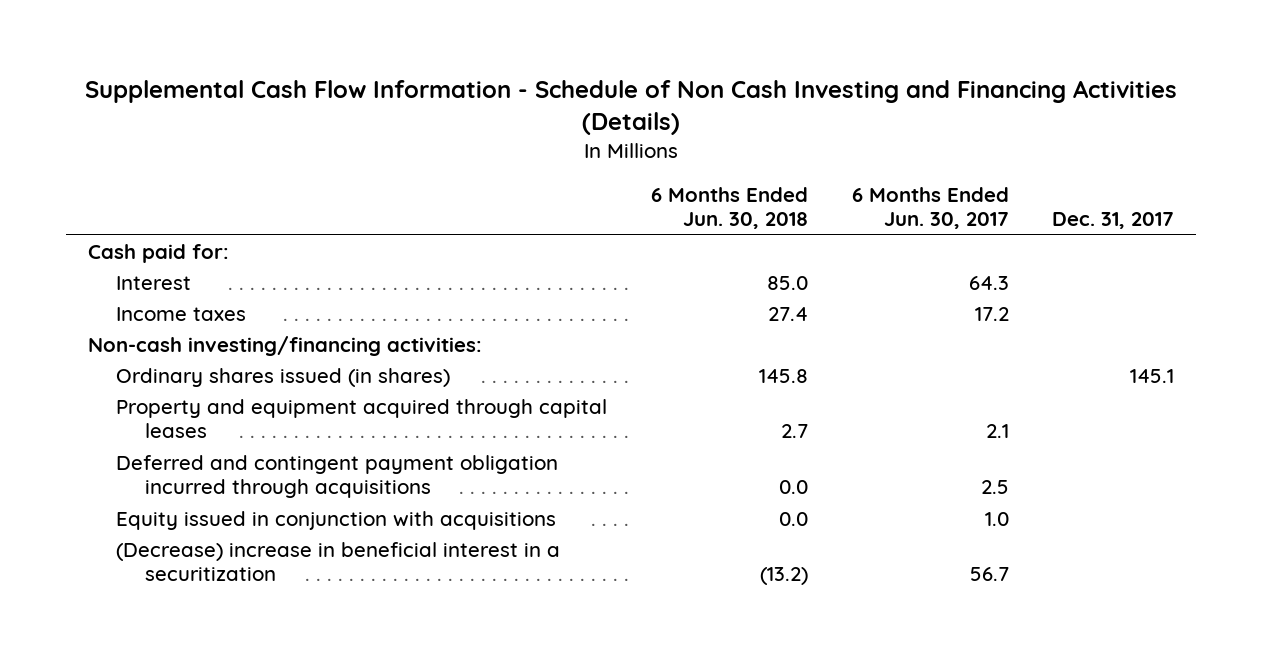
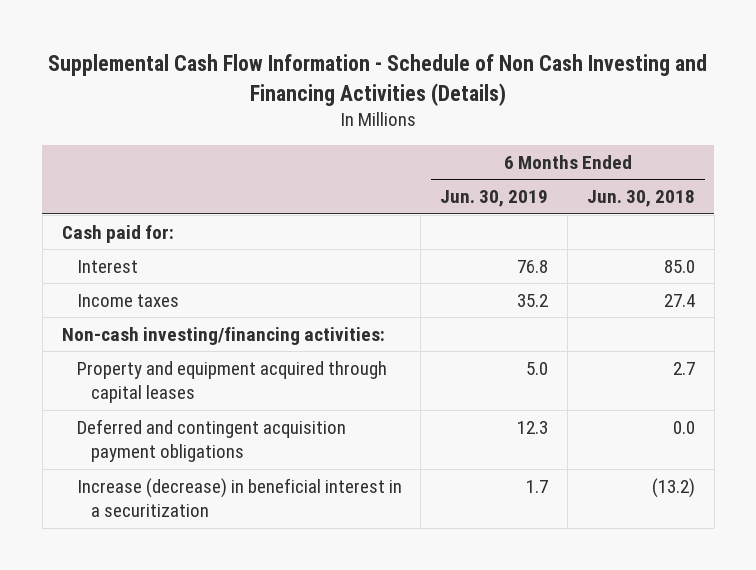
- | 6 Months Ended Jun. 30, 2018 | 6 Months Ended Jun. 30, 2017 | Dec. 31, 2017
+ | 6 Months Ended Jun. 30, 2019 | 6 Months Ended Jun. 30, 2018
- Ordinary shares issued (in shares) | 145.8 | | 145.1
- Deferred and contingent payment obligation incurred through acquisitions | 0.0 | 2.5 |
- Equity issued in conjunction with acquisitions | 0.0 | 1.0 |
- (Decrease) increase in beneficial interest in a securitization | (13.2) | 56.7 |
+ Deferred and contingent acquisition payment obligations | 12.3 | 0.0
+ Increase (decrease) in beneficial interest in a securitization | 1.7 | (13.2)

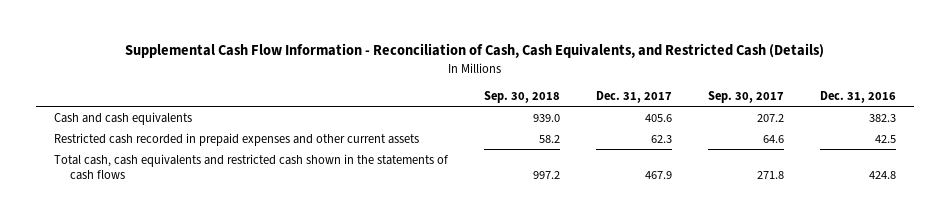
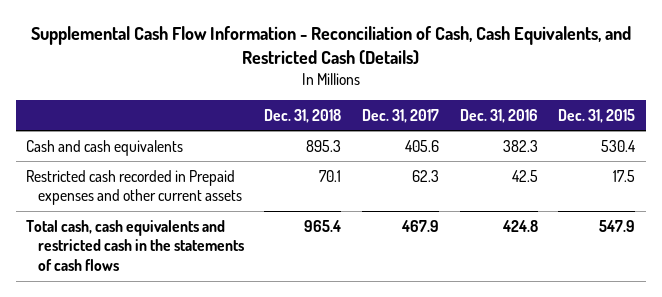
- | Sep. 30, 2018 | Dec. 31, 2017 | Sep. 30, 2017 | Dec. 31, 2016
+ | Dec. 31, 2018 | Dec. 31, 2017 | Dec. 31, 2016 | Dec. 31, 2015
- Restricted cash recorded in prepaid expenses and other current assets | 58.2 | 62.3 | 64.6 | 42.5
- Total cash, cash equivalents and restricted cash shown in the statements of cash flows | 997.2 | 467.9 | 271.8 | 424.8
+ Restricted cash recorded in Prepaid expenses and other current assets | 70.1 | 62.3 | 42.5 | 17.5
+ Total cash, cash equivalents and restricted cash in the statements of cash flows | 965.4 | 467.9 | 424.8 | 547.9

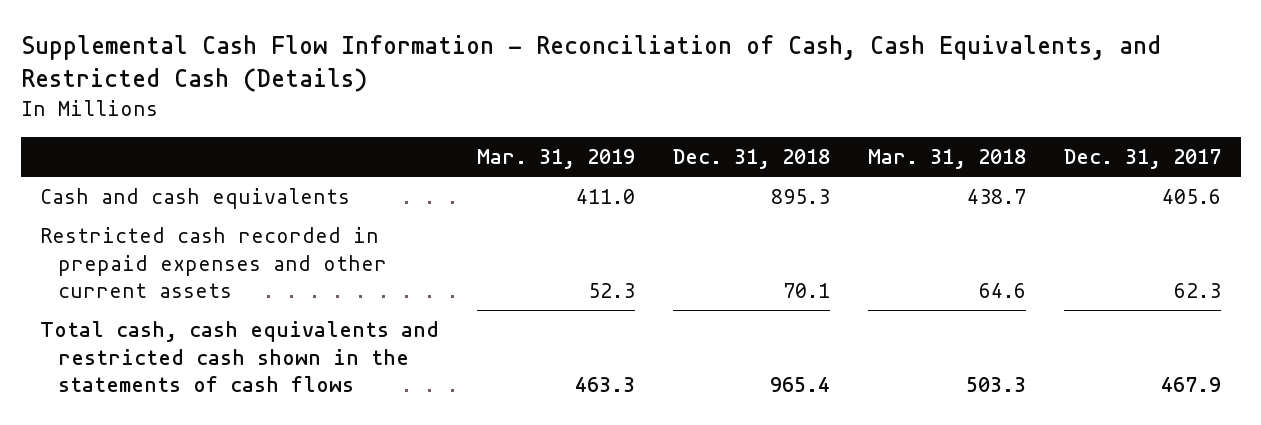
- | Dec. 31, 2018 | Dec. 31, 2017 | Dec. 31, 2016 | Dec. 31, 2015
+ | Mar. 31, 2019 | Dec. 31, 2018 | Mar. 31, 2018 | Dec. 31, 2017
- Restricted cash recorded in Prepaid expenses and other current assets | 70.1 | 62.3 | 42.5 | 17.5
- Total cash, cash equivalents and restricted cash in the statements of cash flows | 965.4 | 467.9 | 424.8 | 547.9
+ Restricted cash recorded in prepaid expenses and other current assets | 52.3 | 70.1 | 64.6 | 62.3
+ Total cash, cash equivalents and restricted cash shown in the statements of cash flows | 463.3 | 965.4 | 503.3 | 467.9

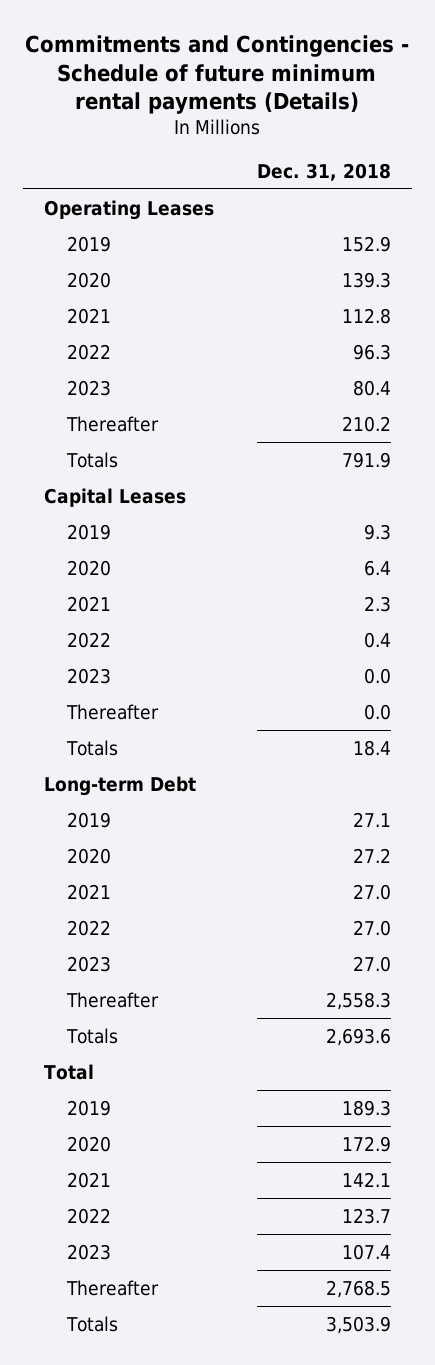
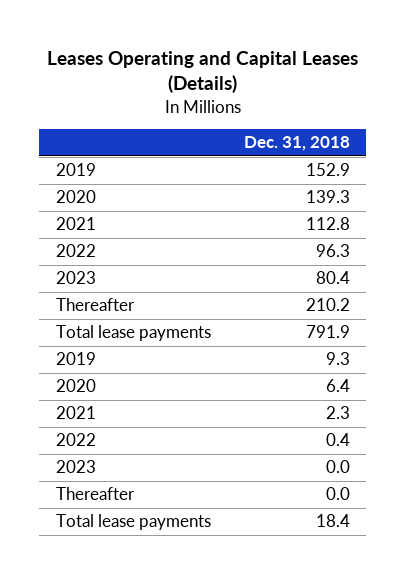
- Commitments and Contingencies - Schedule of future minimum rental payments (Details)
+ Leases Operating and Capital Leases (Details)
- Operating Leases
- Totals | 791.9
- Capital Leases
+ Total lease payments | 791.9
- Totals | 18.4
- Long-term Debt
- 2019 | 27.1
- 2020 | 27.2
- 2021 | 27.0
- 2022 | 27.0
- 2023 | 27.0
- Thereafter | 2,558.3
- Totals | 2,693.6
- Total
- 2019 | 189.3
- 2020 | 172.9
- 2021 | 142.1
- 2022 | 123.7
- 2023 | 107.4
- Thereafter | 2,768.5
- Totals | 3,503.9
+ Total lease payments | 18.4

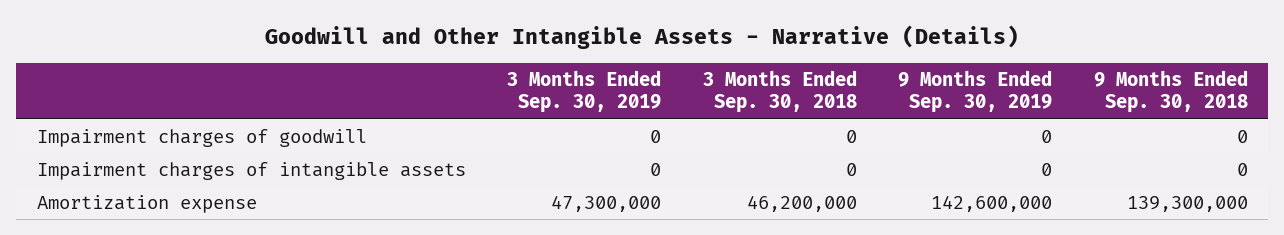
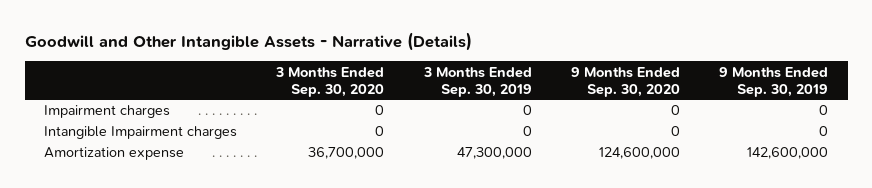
- | 3 Months Ended Sep. 30, 2019 | 3 Months Ended Sep. 30, 2018 | 9 Months Ended Sep. 30, 2019 | 9 Months Ended Sep. 30, 2018
+ | 3 Months Ended Sep. 30, 2020 | 3 Months Ended Sep. 30, 2019 | 9 Months Ended Sep. 30, 2020 | 9 Months Ended Sep. 30, 2019
- Impairment charges of goodwill | 0 | 0 | 0 | 0
- Impairment charges of intangible assets | 0 | 0 | 0 | 0
+ Impairment charges | 0 | 0 | 0 | 0
+ Intangible Impairment charges | 0 | 0 | 0 | 0

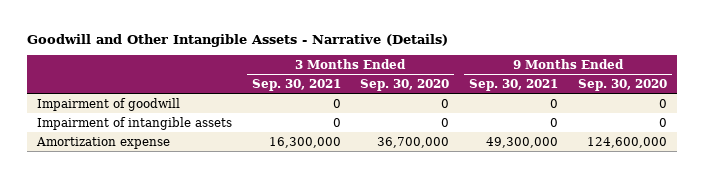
- | 3 Months Ended Sep. 30, 2020 | 3 Months Ended Sep. 30, 2019 | 9 Months Ended Sep. 30, 2020 | 9 Months Ended Sep. 30, 2019
+ | 3 Months Ended Sep. 30, 2021 | 3 Months Ended Sep. 30, 2020 | 9 Months Ended Sep. 30, 2021 | 9 Months Ended Sep. 30, 2020
- Impairment charges | 0 | 0 | 0 | 0
- Intangible Impairment charges | 0 | 0 | 0 | 0
+ Impairment of goodwill | 0 | 0 | 0 | 0
+ Impairment of intangible assets | 0 | 0 | 0 | 0

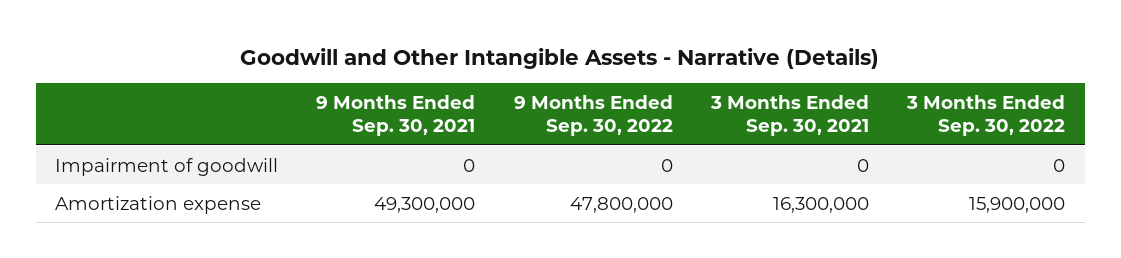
- | 3 Months Ended Sep. 30, 2021 | 3 Months Ended Sep. 30, 2020 | 9 Months Ended Sep. 30, 2021 | 9 Months Ended Sep. 30, 2020
+ | 9 Months Ended Sep. 30, 2021 | 9 Months Ended Sep. 30, 2022 | 3 Months Ended Sep. 30, 2021 | 3 Months Ended Sep. 30, 2022
- Impairment of intangible assets | 0 | 0 | 0 | 0

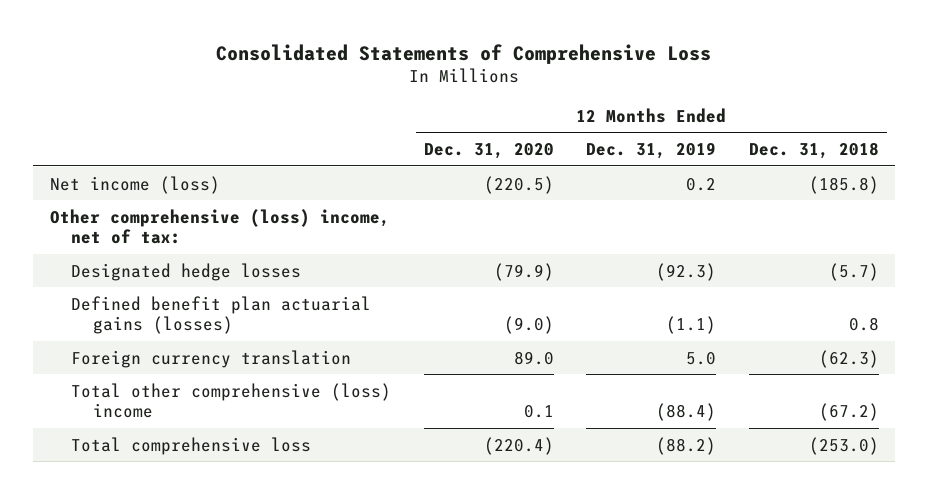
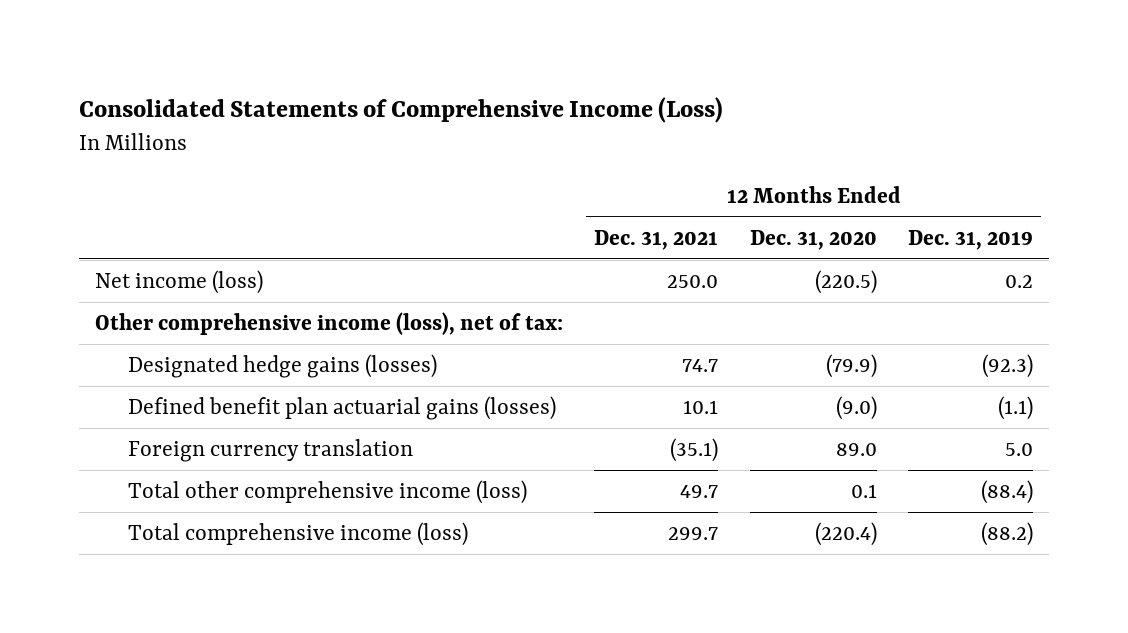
- Consolidated Statements of Comprehensive Loss
+ Consolidated Statements of Comprehensive Income (Loss)
- | 12 Months Ended Dec. 31, 2020 | 12 Months Ended Dec. 31, 2019 | 12 Months Ended Dec. 31, 2018
+ | 12 Months Ended Dec. 31, 2021 | 12 Months Ended Dec. 31, 2020 | 12 Months Ended Dec. 31, 2019
- Other comprehensive (loss) income, net of tax:
- Designated hedge losses | (79.9) | (92.3) | (5.7)
+ Other comprehensive income (loss), net of tax:
+ Designated hedge gains (losses) | 74.7 | (79.9) | (92.3)
- Total other comprehensive (loss) income | 0.1 | (88.4) | (67.2)
- Total comprehensive loss | (220.4) | (88.2) | (253.0)
+ Total other comprehensive income (loss) | 49.7 | 0.1 | (88.4)
+ Total comprehensive income (loss) | 299.7 | (220.4) | (88.2)

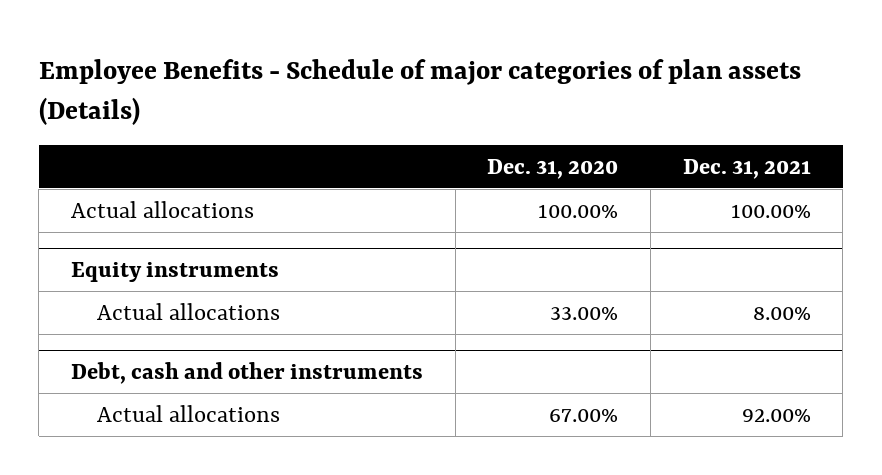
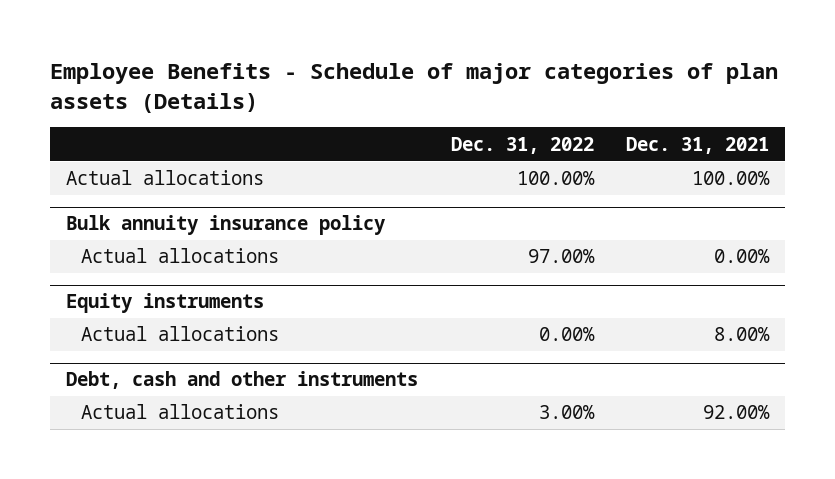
- | Dec. 31, 2020 | Dec. 31, 2021
+ | Dec. 31, 2022 | Dec. 31, 2021
+ Bulk annuity insurance policy
+ Actual allocations | 97.00% | 0.00%

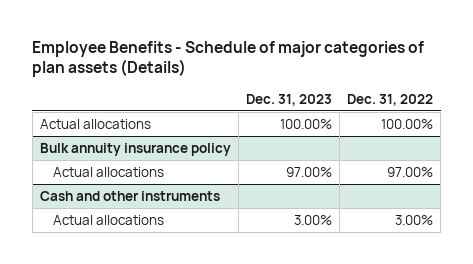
- | Dec. 31, 2022 | Dec. 31, 2021
+ | Dec. 31, 2023 | Dec. 31, 2022
- Equity instruments
- Actual allocations | 0.00% | 8.00%
- Debt, cash and other instruments
+ Cash and other instruments

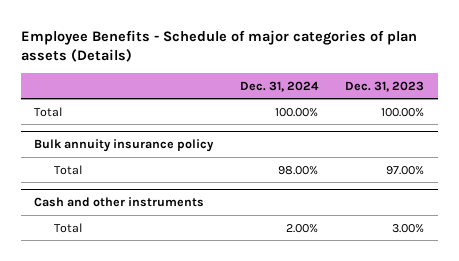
- | Dec. 31, 2023 | Dec. 31, 2022
+ | Dec. 31, 2024 | Dec. 31, 2023
- Actual allocations | 100.00% | 100.00%
+ Total | 100.00% | 100.00%
@ Bulk annuity insurance policy
- Actual allocations | 97.00% | 97.00%
+ Total | 98.00% | 97.00%
@ Cash and other instruments
- Actual allocations | 3.00% | 3.00%
+ Total | 2.00% | 3.00%

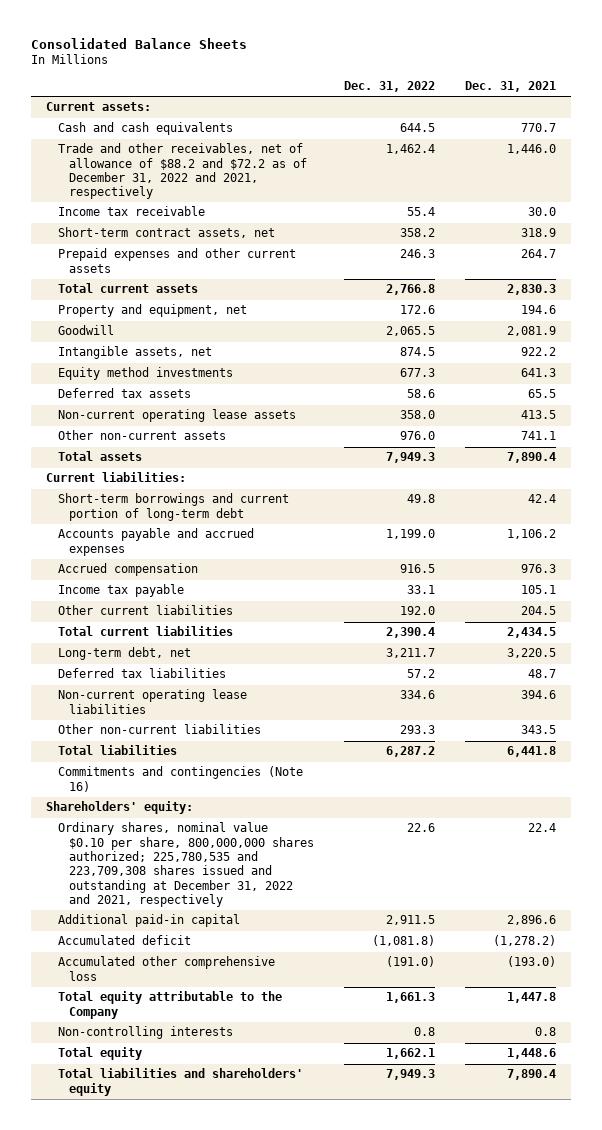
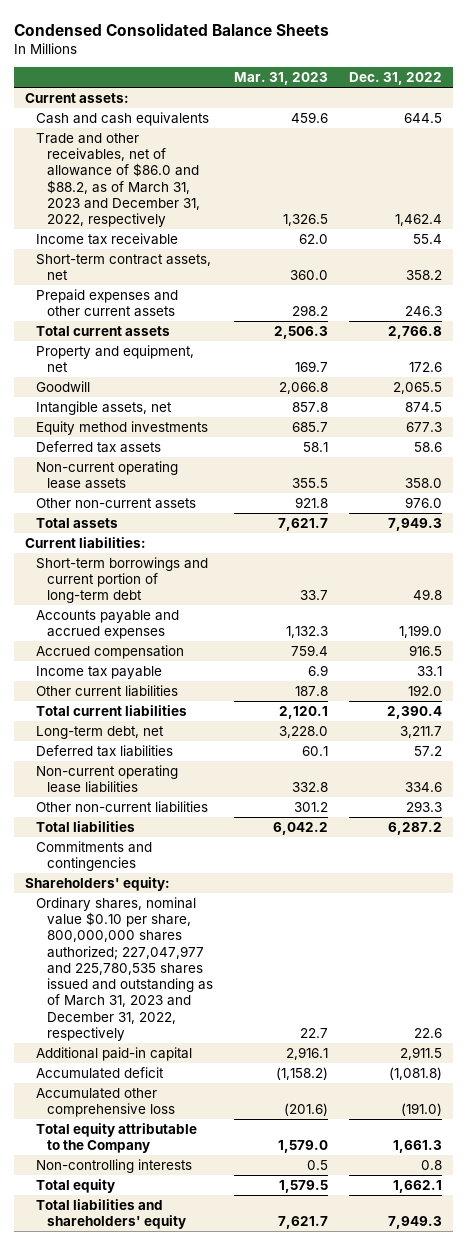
- Consolidated Balance Sheets
+ Condensed Consolidated Balance Sheets
- | Dec. 31, 2022 | Dec. 31, 2021
+ | Mar. 31, 2023 | Dec. 31, 2022
- Trade and other receivables, net of allowance of $88.2 and $72.2 as of December 31, 2022 and 2021, respectively | 1,462.4 | 1,446.0
+ Trade and other receivables, net of allowance of $86.0 and $88.2, as of March 31, 2023 and December 31, 2022, respectively | 1,326.5 | 1,462.4
- Commitments and contingencies (Note 16)
+ Commitments and contingencies
- Ordinary shares, nominal value $0.10 per share, 800,000,000 shares authorized; 225,780,535 and 223,709,308 shares issued and outstanding at December 31, 2022 and 2021, respectively | 22.6 | 22.4
+ Ordinary shares, nominal value $0.10 per share, 800,000,000 shares authorized; 227,047,977 and 225,780,535 shares issued and outstanding as of March 31, 2023 and December 31, 2022, respectively | 22.7 | 22.6

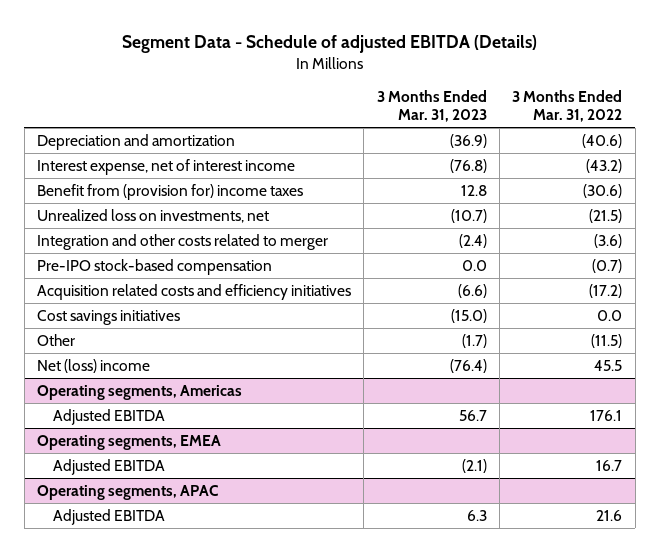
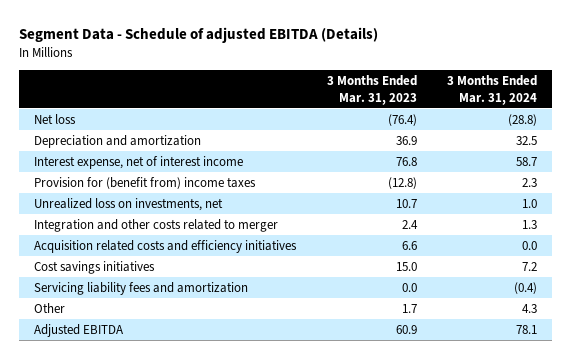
- | 3 Months Ended Mar. 31, 2023 | 3 Months Ended Mar. 31, 2022
+ | 3 Months Ended Mar. 31, 2023 | 3 Months Ended Mar. 31, 2024
- Depreciation and amortization | (36.9) | (40.6)
- Interest expense, net of interest income | (76.8) | (43.2)
- Benefit from (provision for) income taxes | 12.8 | (30.6)
- Unrealized loss on investments, net | (10.7) | (21.5)
- Integration and other costs related to merger | (2.4) | (3.6)
- Pre-IPO stock-based compensation | 0.0 | (0.7)
- Acquisition related costs and efficiency initiatives | (6.6) | (17.2)
- Cost savings initiatives | (15.0) | 0.0
- Other | (1.7) | (11.5)
- Net (loss) income | (76.4) | 45.5
- Operating segments, Americas
- Adjusted EBITDA | 56.7 | 176.1
- Operating segments, EMEA
- Adjusted EBITDA | (2.1) | 16.7
- Operating segments, APAC
- Adjusted EBITDA | 6.3 | 21.6
+ Net loss | (76.4) | (28.8)
+ Depreciation and amortization | 36.9 | 32.5
+ Interest expense, net of interest income | 76.8 | 58.7
+ Provision for (benefit from) income taxes | (12.8) | 2.3
+ Unrealized loss on investments, net | 10.7 | 1.0
+ Integration and other costs related to merger | 2.4 | 1.3
+ Acquisition related costs and efficiency initiatives | 6.6 | 0.0
+ Cost savings initiatives | 15.0 | 7.2
+ Servicing liability fees and amortization | 0.0 | (0.4)
+ Other | 1.7 | 4.3
+ Adjusted EBITDA | 60.9 | 78.1

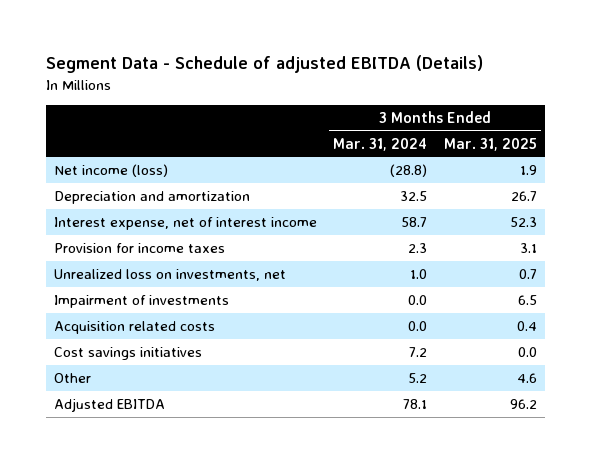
- | 3 Months Ended Mar. 31, 2023 | 3 Months Ended Mar. 31, 2024
+ | 3 Months Ended Mar. 31, 2024 | 3 Months Ended Mar. 31, 2025
- Net loss | (76.4) | (28.8)
+ Net income (loss) | (28.8) | 1.9
- Provision for (benefit from) income taxes | (12.8) | 2.3
+ Provision for income taxes | 2.3 | 3.1
- Integration and other costs related to merger | 2.4 | 1.3
- Acquisition related costs and efficiency initiatives | 6.6 | 0.0
+ Impairment of investments | 0.0 | 6.5
+ Acquisition related costs | 0.0 | 0.4
- Servicing liability fees and amortization | 0.0 | (0.4)
- Other | 1.7 | 4.3
+ Other | 5.2 | 4.6

